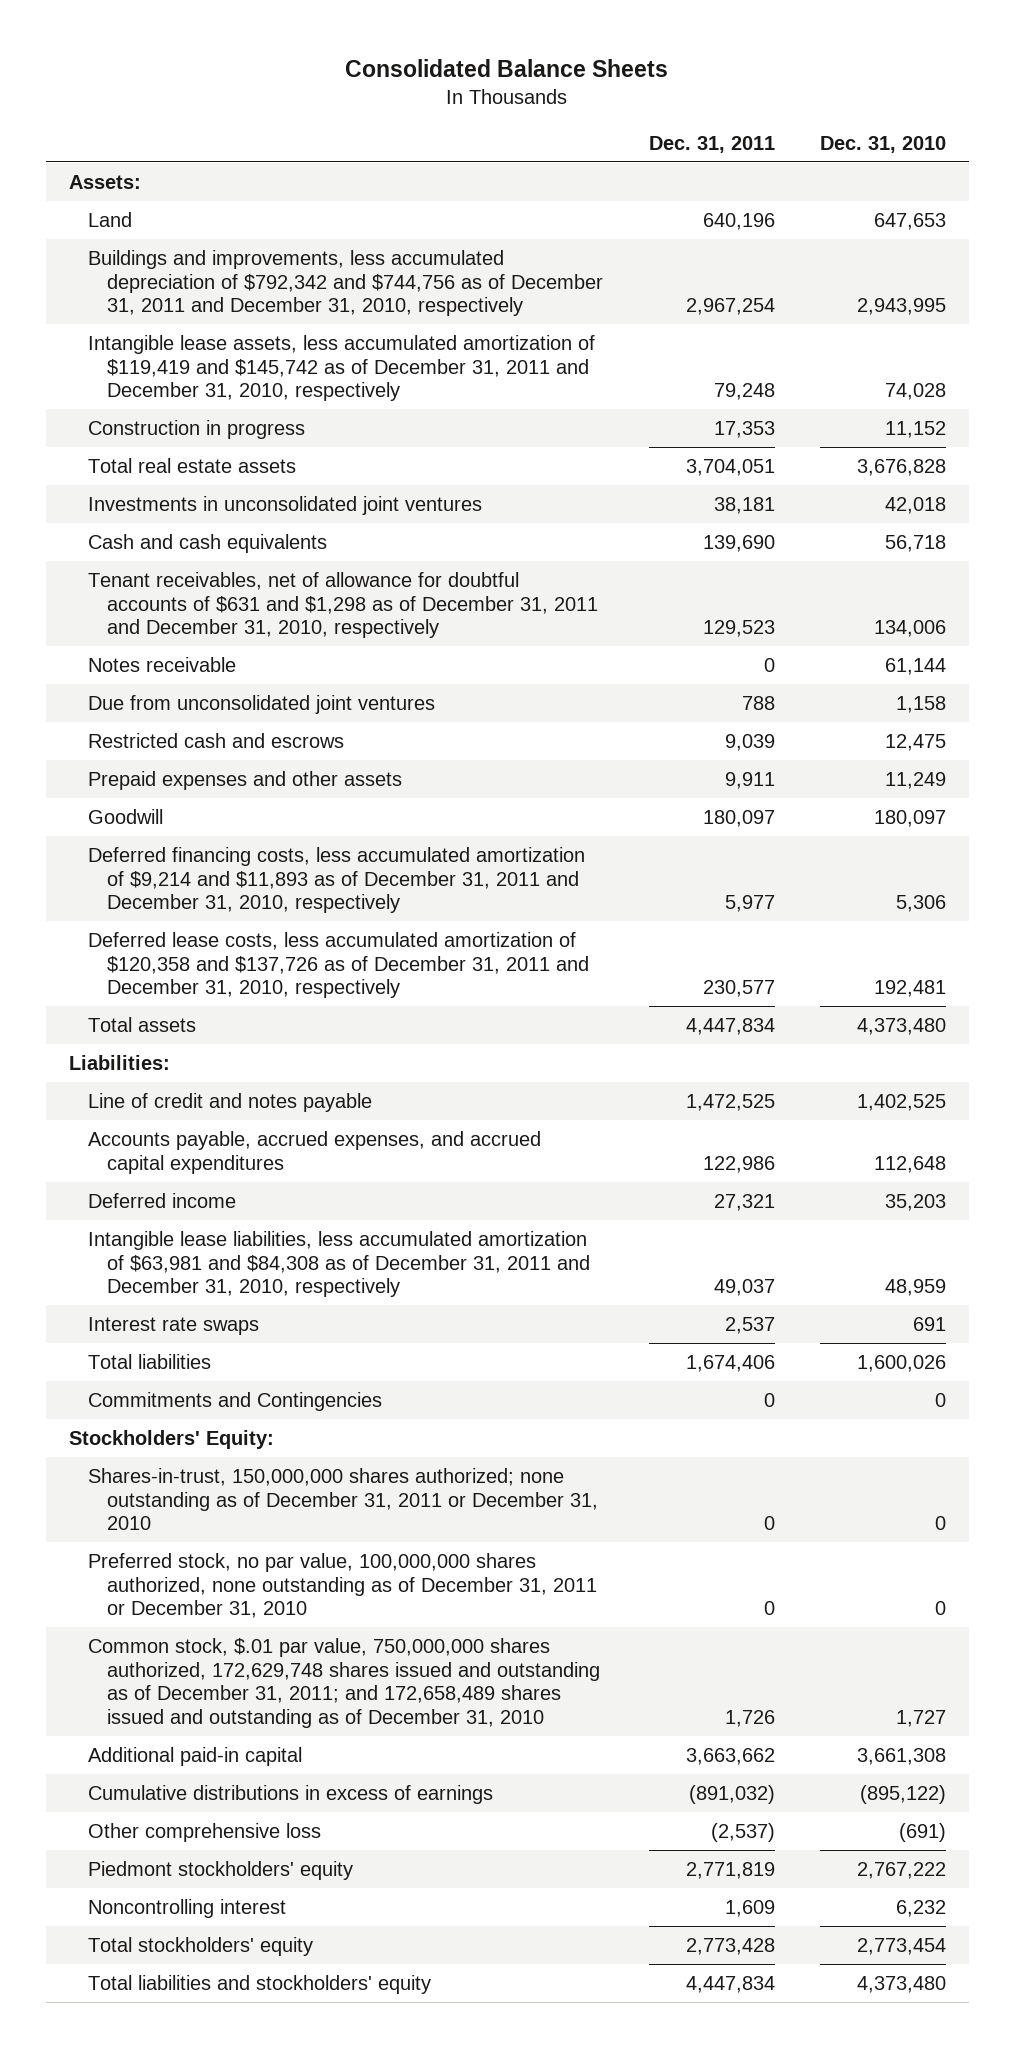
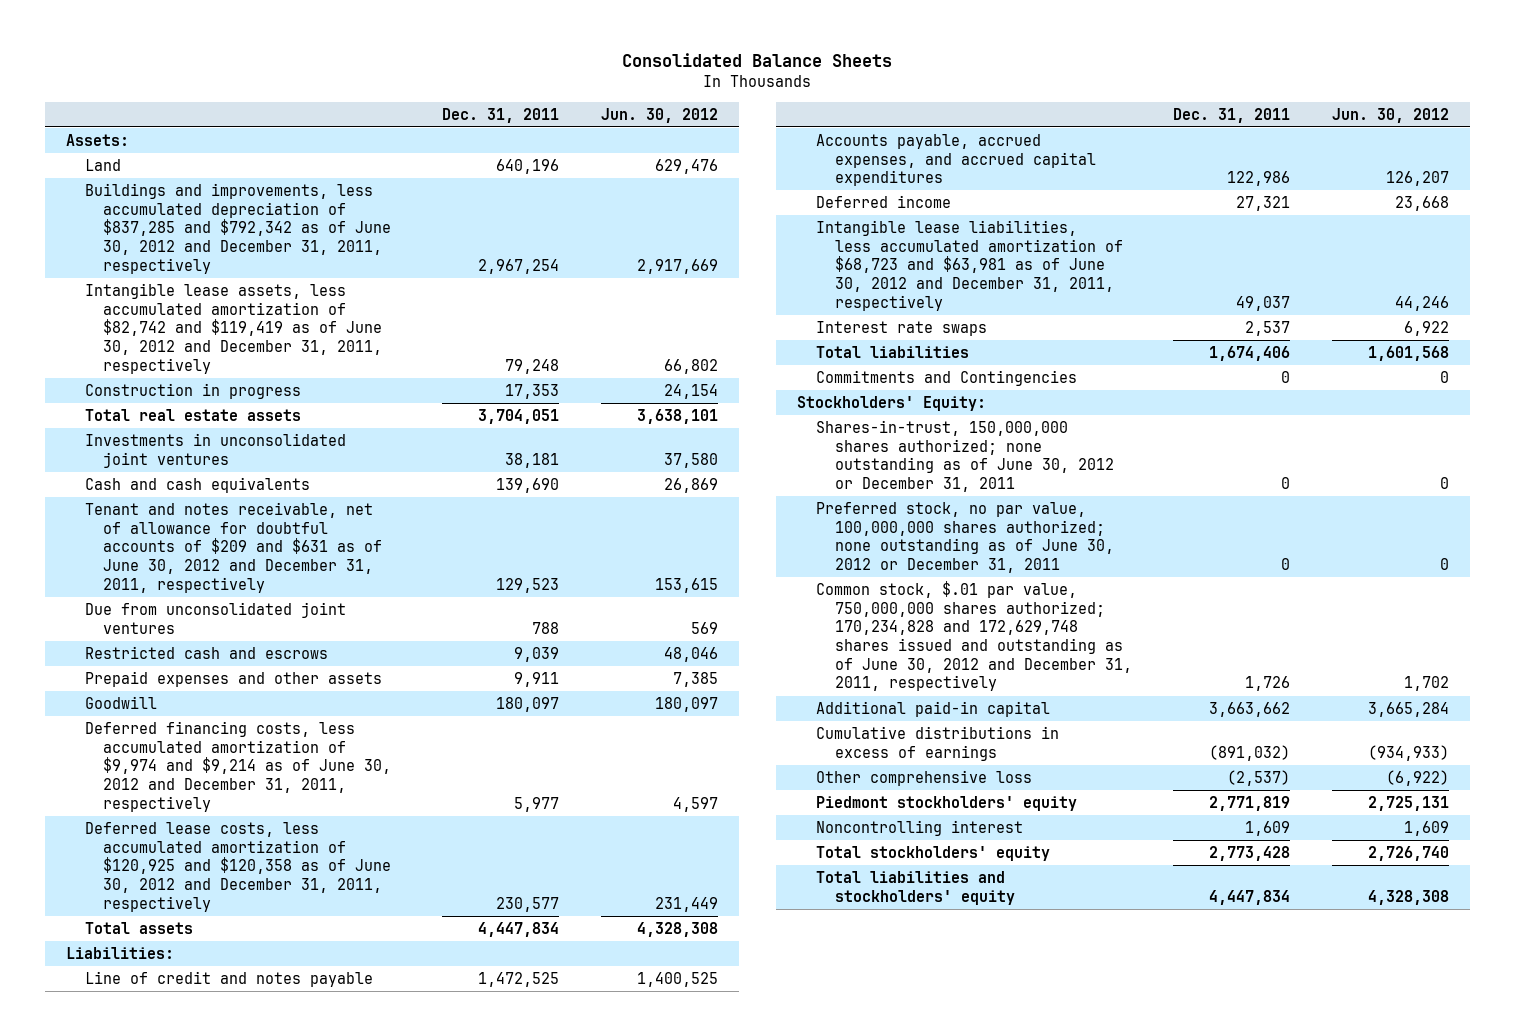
- | Dec. 31, 2011 | Dec. 31, 2010
+ | Dec. 31, 2011 | Jun. 30, 2012
- Buildings and improvements, less accumulated depreciation of $792,342 and $744,756 as of December 31, 2011 and December 31, 2010, respectively | 2,967,254 | 2,943,995
- Intangible lease assets, less accumulated amortization of $119,419 and $145,742 as of December 31, 2011 and December 31, 2010, respectively | 79,248 | 74,028
+ Buildings and improvements, less accumulated depreciation of $837,285 and $792,342 as of June 30, 2012 and December 31, 2011, respectively | 2,967,254 | 2,917,669
+ Intangible lease assets, less accumulated amortization of $82,742 and $119,419 as of June 30, 2012 and December 31, 2011, respectively | 79,248 | 66,802
- Tenant receivables, net of allowance for doubtful accounts of $631 and $1,298 as of December 31, 2011 and December 31, 2010, respectively | 129,523 | 134,006
- Notes receivable | 0 | 61,144
+ Tenant and notes receivable, net of allowance for doubtful accounts of $209 and $631 as of June 30, 2012 and December 31, 2011, respectively | 129,523 | 153,615
- Deferred financing costs, less accumulated amortization of $9,214 and $11,893 as of December 31, 2011 and December 31, 2010, respectively | 5,977 | 5,306
- Deferred lease costs, less accumulated amortization of $120,358 and $137,726 as of December 31, 2011 and December 31, 2010, respectively | 230,577 | 192,481
+ Deferred financing costs, less accumulated amortization of $9,974 and $9,214 as of June 30, 2012 and December 31, 2011, respectively | 5,977 | 4,597
+ Deferred lease costs, less accumulated amortization of $120,925 and $120,358 as of June 30, 2012 and December 31, 2011, respectively | 230,577 | 231,449
- Intangible lease liabilities, less accumulated amortization of $63,981 and $84,308 as of December 31, 2011 and December 31, 2010, respectively | 49,037 | 48,959
+ Intangible lease liabilities, less accumulated amortization of $68,723 and $63,981 as of June 30, 2012 and December 31, 2011, respectively | 49,037 | 44,246
- Shares-in-trust, 150,000,000 shares authorized; none outstanding as of December 31, 2011 or December 31, 2010 | 0 | 0
- Preferred stock, no par value, 100,000,000 shares authorized, none outstanding as of December 31, 2011 or December 31, 2010 | 0 | 0
- Common stock, $.01 par value, 750,000,000 shares authorized, 172,629,748 shares issued and outstanding as of December 31, 2011; and 172,658,489 shares issued and outstanding as of December 31, 2010 | 1,726 | 1,727
+ Shares-in-trust, 150,000,000 shares authorized; none outstanding as of June 30, 2012 or December 31, 2011 | 0 | 0
+ Preferred stock, no par value, 100,000,000 shares authorized; none outstanding as of June 30, 2012 or December 31, 2011 | 0 | 0
+ Common stock, $.01 par value, 750,000,000 shares authorized; 170,234,828 and 172,629,748 shares issued and outstanding as of June 30, 2012 and December 31, 2011, respectively | 1,726 | 1,702

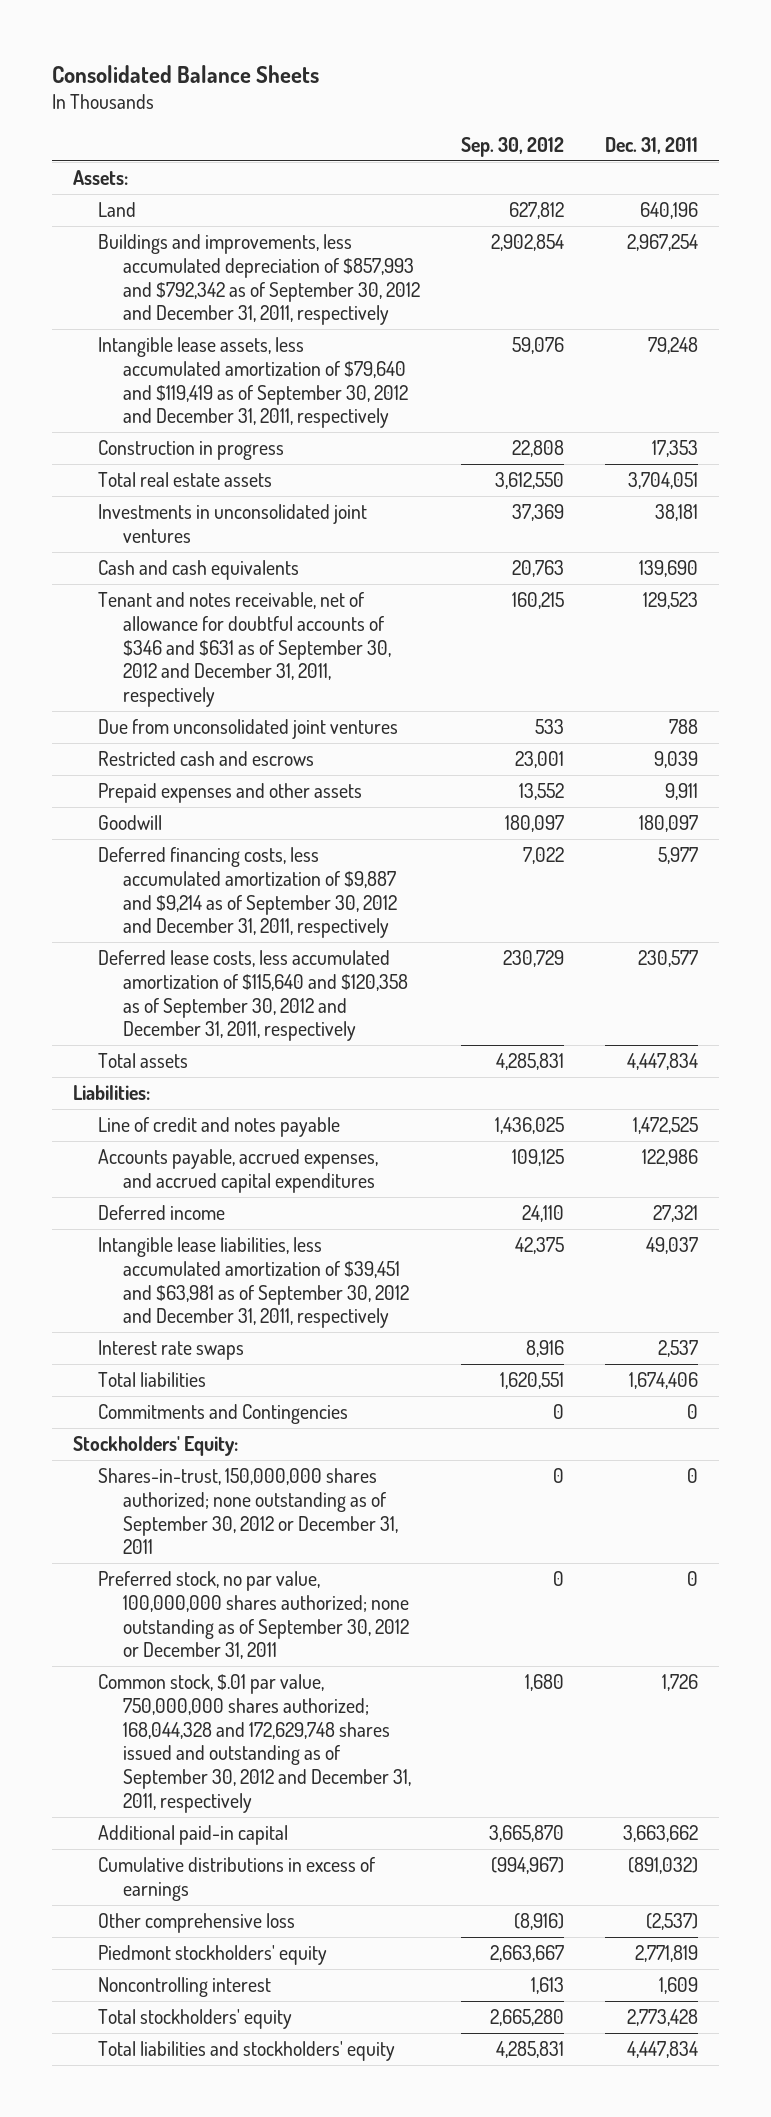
- | Dec. 31, 2011 | Jun. 30, 2012
+ | Sep. 30, 2012 | Dec. 31, 2011
- Buildings and improvements, less accumulated depreciation of $837,285 and $792,342 as of June 30, 2012 and December 31, 2011, respectively | 2,967,254 | 2,917,669
- Intangible lease assets, less accumulated amortization of $82,742 and $119,419 as of June 30, 2012 and December 31, 2011, respectively | 79,248 | 66,802
+ Buildings and improvements, less accumulated depreciation of $857,993 and $792,342 as of September 30, 2012 and December 31, 2011, respectively | 2,902,854 | 2,967,254
+ Intangible lease assets, less accumulated amortization of $79,640 and $119,419 as of September 30, 2012 and December 31, 2011, respectively | 59,076 | 79,248
- Tenant and notes receivable, net of allowance for doubtful accounts of $209 and $631 as of June 30, 2012 and December 31, 2011, respectively | 129,523 | 153,615
+ Tenant and notes receivable, net of allowance for doubtful accounts of $346 and $631 as of September 30, 2012 and December 31, 2011, respectively | 160,215 | 129,523
- Deferred financing costs, less accumulated amortization of $9,974 and $9,214 as of June 30, 2012 and December 31, 2011, respectively | 5,977 | 4,597
- Deferred lease costs, less accumulated amortization of $120,925 and $120,358 as of June 30, 2012 and December 31, 2011, respectively | 230,577 | 231,449
+ Deferred financing costs, less accumulated amortization of $9,887 and $9,214 as of September 30, 2012 and December 31, 2011, respectively | 7,022 | 5,977
+ Deferred lease costs, less accumulated amortization of $115,640 and $120,358 as of September 30, 2012 and December 31, 2011, respectively | 230,729 | 230,577
- Intangible lease liabilities, less accumulated amortization of $68,723 and $63,981 as of June 30, 2012 and December 31, 2011, respectively | 49,037 | 44,246
+ Intangible lease liabilities, less accumulated amortization of $39,451 and $63,981 as of September 30, 2012 and December 31, 2011, respectively | 42,375 | 49,037
- Shares-in-trust, 150,000,000 shares authorized; none outstanding as of June 30, 2012 or December 31, 2011 | 0 | 0
- Preferred stock, no par value, 100,000,000 shares authorized; none outstanding as of June 30, 2012 or December 31, 2011 | 0 | 0
- Common stock, $.01 par value, 750,000,000 shares authorized; 170,234,828 and 172,629,748 shares issued and outstanding as of June 30, 2012 and December 31, 2011, respectively | 1,726 | 1,702
+ Shares-in-trust, 150,000,000 shares authorized; none outstanding as of September 30, 2012 or December 31, 2011 | 0 | 0
+ Preferred stock, no par value, 100,000,000 shares authorized; none outstanding as of September 30, 2012 or December 31, 2011 | 0 | 0
+ Common stock, $.01 par value, 750,000,000 shares authorized; 168,044,328 and 172,629,748 shares issued and outstanding as of September 30, 2012 and December 31, 2011, respectively | 1,680 | 1,726

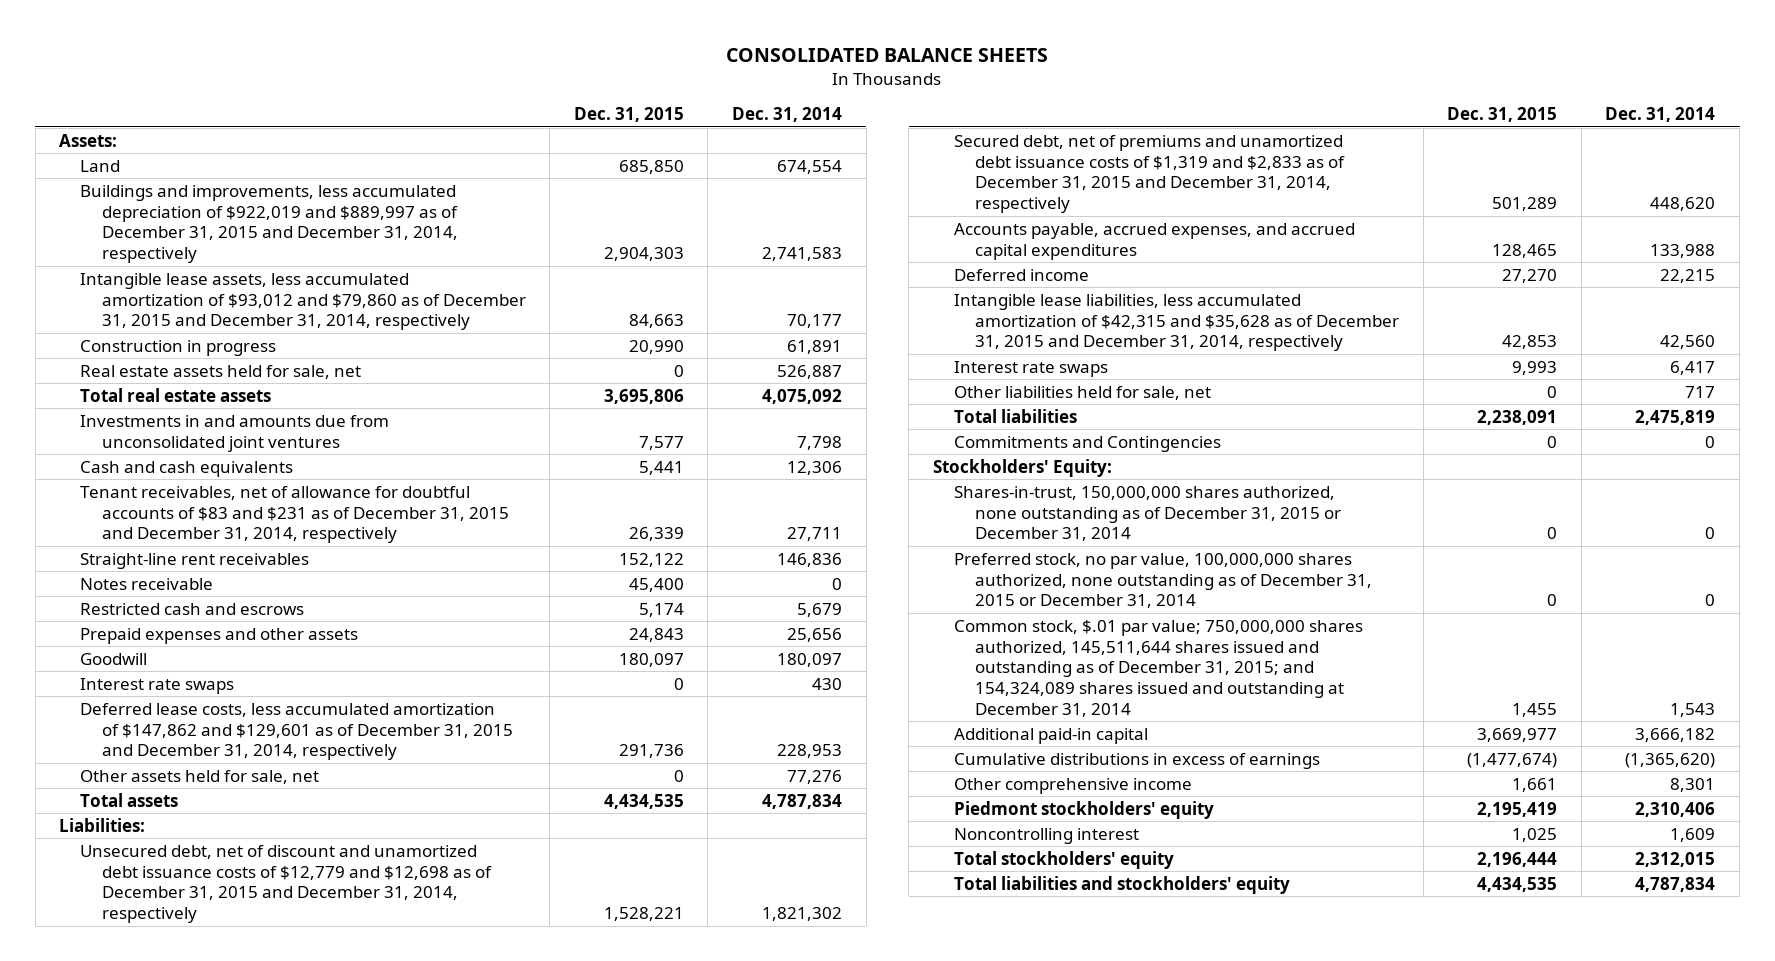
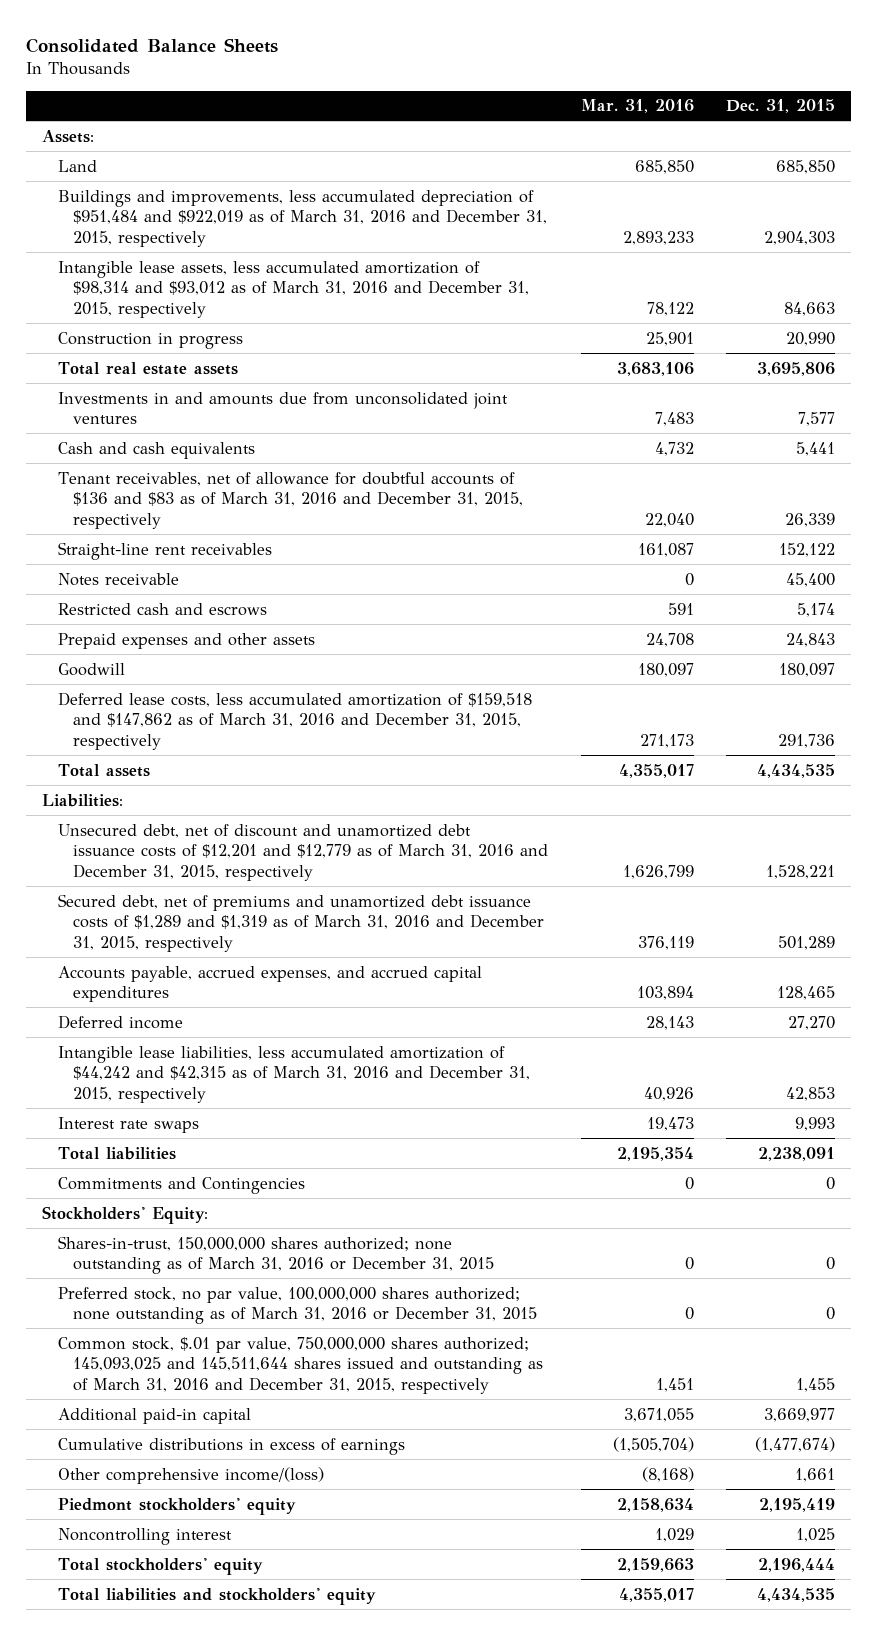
- CONSOLIDATED BALANCE SHEETS
+ Consolidated Balance Sheets
- | Dec. 31, 2015 | Dec. 31, 2014
+ | Mar. 31, 2016 | Dec. 31, 2015
- Buildings and improvements, less accumulated depreciation of $922,019 and $889,997 as of December 31, 2015 and December 31, 2014, respectively | 2,904,303 | 2,741,583
- Intangible lease assets, less accumulated amortization of $93,012 and $79,860 as of December 31, 2015 and December 31, 2014, respectively | 84,663 | 70,177
+ Buildings and improvements, less accumulated depreciation of $951,484 and $922,019 as of March 31, 2016 and December 31, 2015, respectively | 2,893,233 | 2,904,303
+ Intangible lease assets, less accumulated amortization of $98,314 and $93,012 as of March 31, 2016 and December 31, 2015, respectively | 78,122 | 84,663
- Real estate assets held for sale, net | 0 | 526,887
- Tenant receivables, net of allowance for doubtful accounts of $83 and $231 as of December 31, 2015 and December 31, 2014, respectively | 26,339 | 27,711
+ Tenant receivables, net of allowance for doubtful accounts of $136 and $83 as of March 31, 2016 and December 31, 2015, respectively | 22,040 | 26,339
- Interest rate swaps | 0 | 430
- Deferred lease costs, less accumulated amortization of $147,862 and $129,601 as of December 31, 2015 and December 31, 2014, respectively | 291,736 | 228,953
- Other assets held for sale, net | 0 | 77,276
+ Deferred lease costs, less accumulated amortization of $159,518 and $147,862 as of March 31, 2016 and December 31, 2015, respectively | 271,173 | 291,736
- Unsecured debt, net of discount and unamortized debt issuance costs of $12,779 and $12,698 as of December 31, 2015 and December 31, 2014, respectively | 1,528,221 | 1,821,302
- Secured debt, net of premiums and unamortized debt issuance costs of $1,319 and $2,833 as of December 31, 2015 and December 31, 2014, respectively | 501,289 | 448,620
+ Unsecured debt, net of discount and unamortized debt issuance costs of $12,201 and $12,779 as of March 31, 2016 and December 31, 2015, respectively | 1,626,799 | 1,528,221
+ Secured debt, net of premiums and unamortized debt issuance costs of $1,289 and $1,319 as of March 31, 2016 and December 31, 2015, respectively | 376,119 | 501,289
- Intangible lease liabilities, less accumulated amortization of $42,315 and $35,628 as of December 31, 2015 and December 31, 2014, respectively | 42,853 | 42,560
+ Intangible lease liabilities, less accumulated amortization of $44,242 and $42,315 as of March 31, 2016 and December 31, 2015, respectively | 40,926 | 42,853
- Other liabilities held for sale, net | 0 | 717
- Shares-in-trust, 150,000,000 shares authorized, none outstanding as of December 31, 2015 or December 31, 2014 | 0 | 0
- Preferred stock, no par value, 100,000,000 shares authorized, none outstanding as of December 31, 2015 or December 31, 2014 | 0 | 0
- Common stock, $.01 par value; 750,000,000 shares authorized, 145,511,644 shares issued and outstanding as of December 31, 2015; and 154,324,089 shares issued and outstanding at December 31, 2014 | 1,455 | 1,543
+ Shares-in-trust, 150,000,000 shares authorized; none outstanding as of March 31, 2016 or December 31, 2015 | 0 | 0
+ Preferred stock, no par value, 100,000,000 shares authorized; none outstanding as of March 31, 2016 or December 31, 2015 | 0 | 0
+ Common stock, $.01 par value, 750,000,000 shares authorized; 145,093,025 and 145,511,644 shares issued and outstanding as of March 31, 2016 and December 31, 2015, respectively | 1,451 | 1,455
- Other comprehensive income | 1,661 | 8,301
+ Other comprehensive income/(loss) | (8,168) | 1,661

